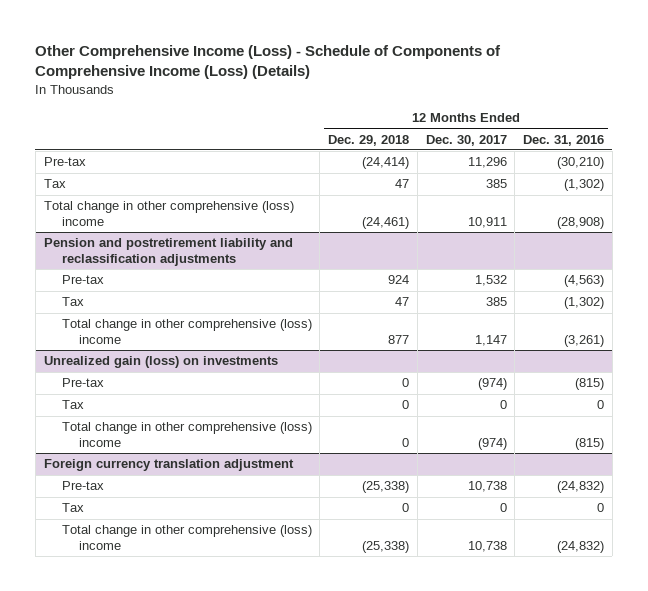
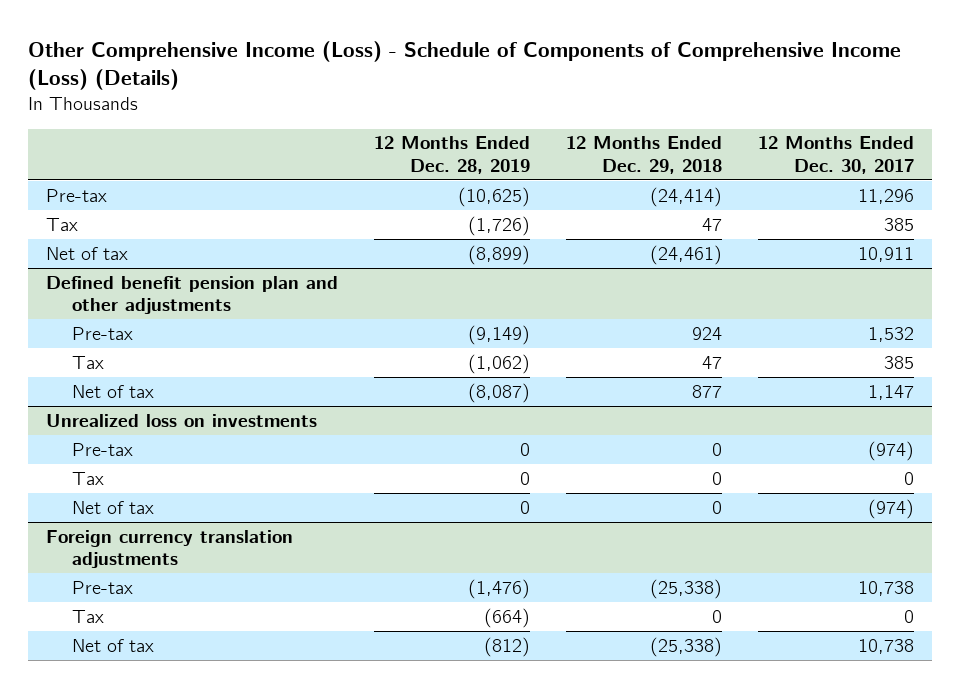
- | 12 Months Ended Dec. 29, 2018 | 12 Months Ended Dec. 30, 2017 | 12 Months Ended Dec. 31, 2016
+ | 12 Months Ended Dec. 28, 2019 | 12 Months Ended Dec. 29, 2018 | 12 Months Ended Dec. 30, 2017
- Total change in other comprehensive (loss) income | (24,461) | 10,911 | (28,908)
- Pension and postretirement liability and reclassification adjustments
+ Net of tax | (8,899) | (24,461) | 10,911
+ Defined benefit pension plan and other adjustments
- Total change in other comprehensive (loss) income | 877 | 1,147 | (3,261)
- Unrealized gain (loss) on investments
+ Net of tax | (8,087) | 877 | 1,147
+ Unrealized loss on investments
- Total change in other comprehensive (loss) income | 0 | (974) | (815)
- Foreign currency translation adjustment
+ Net of tax | 0 | 0 | (974)
+ Foreign currency translation adjustments
- Total change in other comprehensive (loss) income | (25,338) | 10,738 | (24,832)
+ Net of tax | (812) | (25,338) | 10,738

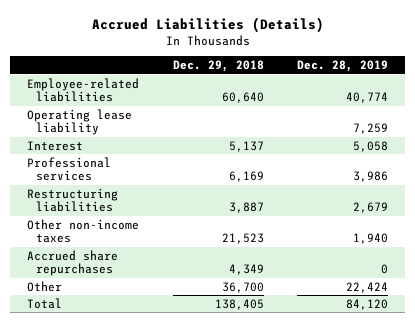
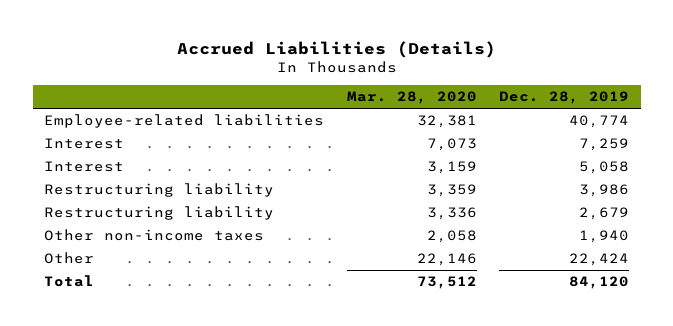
- | Dec. 29, 2018 | Dec. 28, 2019
+ | Mar. 28, 2020 | Dec. 28, 2019
- Operating lease liability | | 7,259
+ Interest | 7,073 | 7,259
- Professional services | 6,169 | 3,986
- Restructuring liabilities | 3,887 | 2,679
+ Restructuring liability | 3,359 | 3,986
+ Restructuring liability | 3,336 | 2,679
- Accrued share repurchases | 4,349 | 0

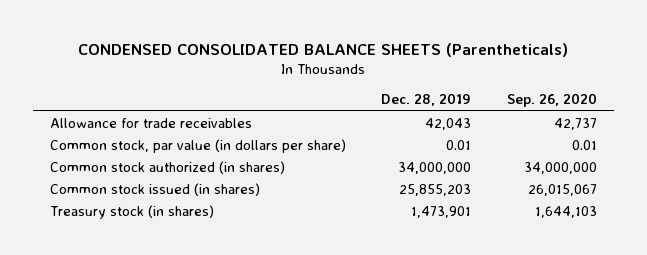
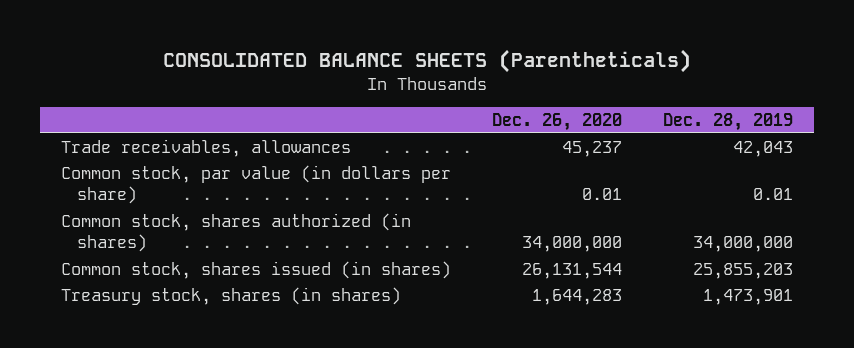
- CONDENSED CONSOLIDATED BALANCE SHEETS (Parentheticals)
+ CONSOLIDATED BALANCE SHEETS (Parentheticals)
- | Dec. 28, 2019 | Sep. 26, 2020
+ | Dec. 26, 2020 | Dec. 28, 2019
- Allowance for trade receivables | 42,043 | 42,737
+ Trade receivables, allowances | 45,237 | 42,043
- Common stock authorized (in shares) | 34,000,000 | 34,000,000
- Common stock issued (in shares) | 25,855,203 | 26,015,067
- Treasury stock (in shares) | 1,473,901 | 1,644,103
+ Common stock, shares authorized (in shares) | 34,000,000 | 34,000,000
+ Common stock, shares issued (in shares) | 26,131,544 | 25,855,203
+ Treasury stock, shares (in shares) | 1,644,283 | 1,473,901

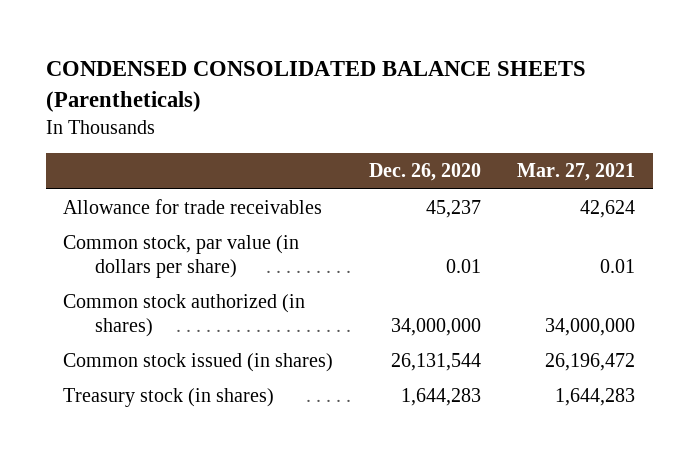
- CONSOLIDATED BALANCE SHEETS (Parentheticals)
+ CONDENSED CONSOLIDATED BALANCE SHEETS (Parentheticals)
- | Dec. 26, 2020 | Dec. 28, 2019
+ | Dec. 26, 2020 | Mar. 27, 2021
- Trade receivables, allowances | 45,237 | 42,043
+ Allowance for trade receivables | 45,237 | 42,624
- Common stock, shares authorized (in shares) | 34,000,000 | 34,000,000
- Common stock, shares issued (in shares) | 26,131,544 | 25,855,203
- Treasury stock, shares (in shares) | 1,644,283 | 1,473,901
+ Common stock authorized (in shares) | 34,000,000 | 34,000,000
+ Common stock issued (in shares) | 26,131,544 | 26,196,472
+ Treasury stock (in shares) | 1,644,283 | 1,644,283

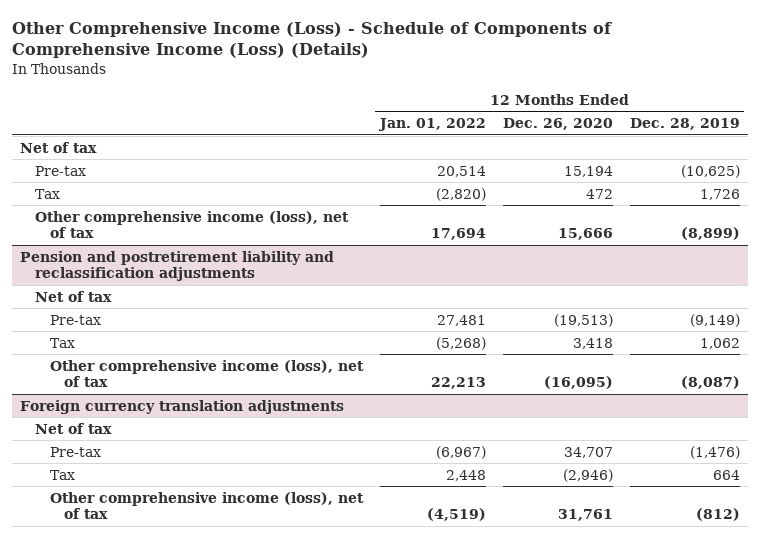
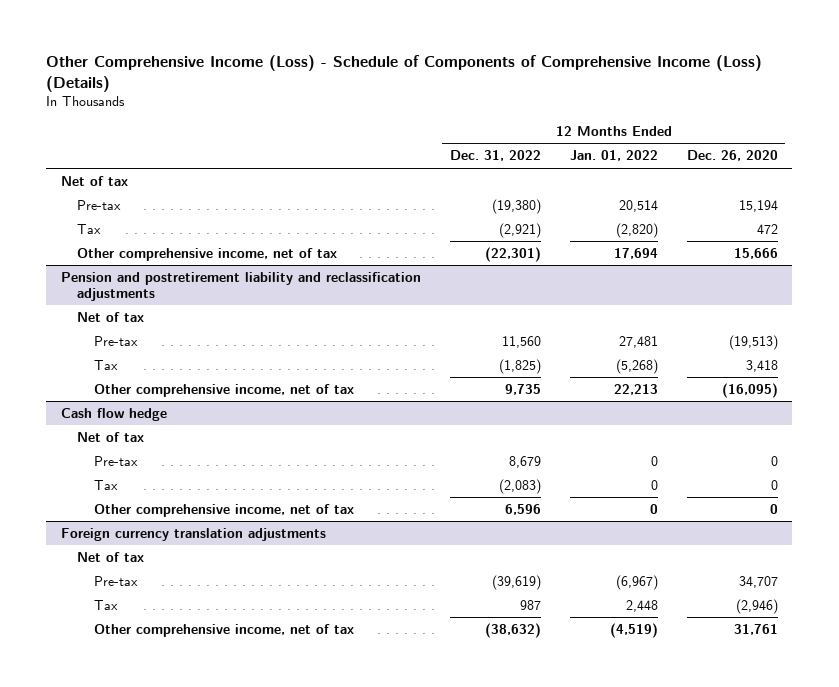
- | 12 Months Ended Jan. 01, 2022 | 12 Months Ended Dec. 26, 2020 | 12 Months Ended Dec. 28, 2019
+ | 12 Months Ended Dec. 31, 2022 | 12 Months Ended Jan. 01, 2022 | 12 Months Ended Dec. 26, 2020
- Other comprehensive income (loss), net of tax | 17,694 | 15,666 | (8,899)
+ Other comprehensive income, net of tax | (22,301) | 17,694 | 15,666
@ Pension and postretirement liability and reclassification adjustments
- Other comprehensive income (loss), net of tax | 22,213 | (16,095) | (8,087)
+ Other comprehensive income, net of tax | 9,735 | 22,213 | (16,095)
+ Cash flow hedge
+ Net of tax
+ Pre-tax | 8,679 | 0 | 0
+ Tax | (2,083) | 0 | 0
+ Other comprehensive income, net of tax | 6,596 | 0 | 0
@ Foreign currency translation adjustments
- Other comprehensive income (loss), net of tax | (4,519) | 31,761 | (812)
+ Other comprehensive income, net of tax | (38,632) | (4,519) | 31,761

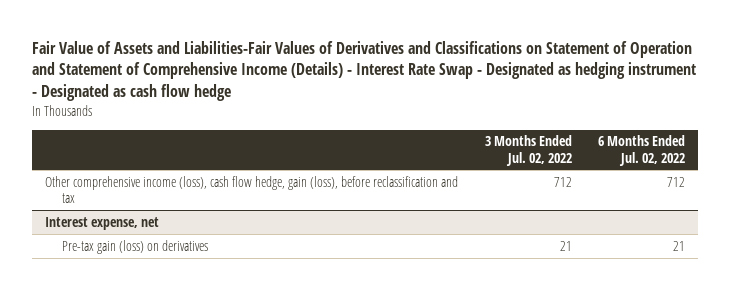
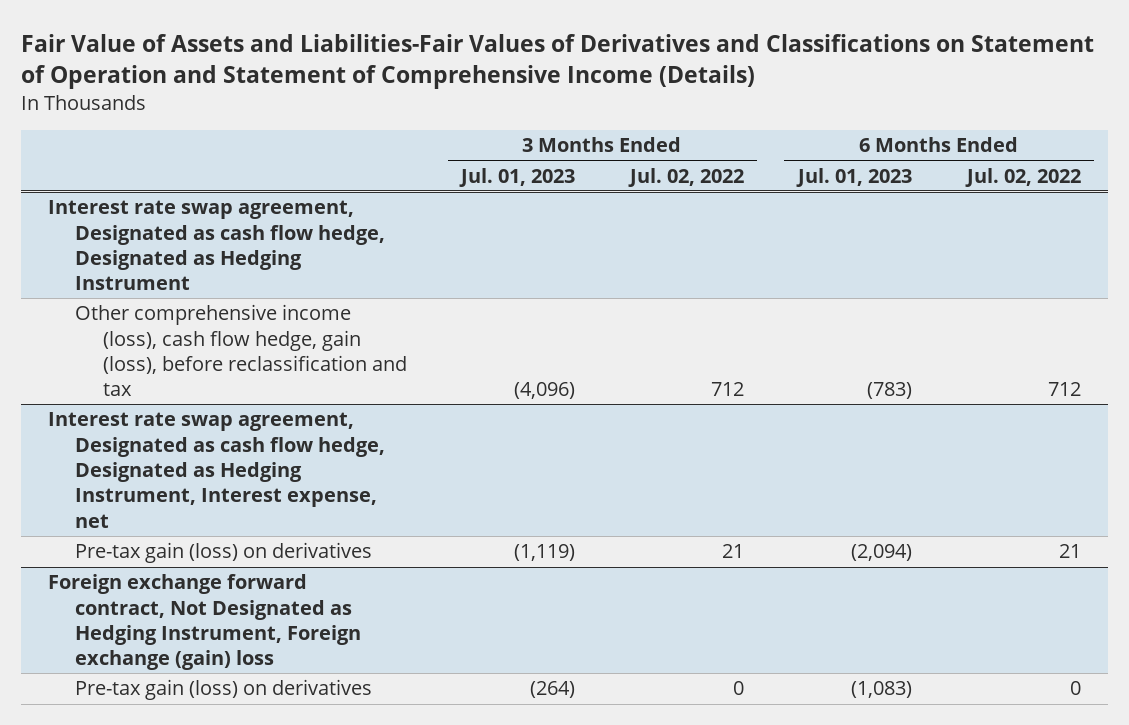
- Fair Value of Assets and Liabilities-Fair Values of Derivatives and Classifications on Statement of Operation and Statement of Comprehensive Income (Details) - Interest Rate Swap - Designated as hedging instrument - Designated as cash flow hedge
+ Fair Value of Assets and Liabilities-Fair Values of Derivatives and Classifications on Statement of Operation and Statement of Comprehensive Income (Details)
- | 3 Months Ended Jul. 02, 2022 | 6 Months Ended Jul. 02, 2022
+ | 3 Months Ended Jul. 01, 2023 | 3 Months Ended Jul. 02, 2022 | 6 Months Ended Jul. 01, 2023 | 6 Months Ended Jul. 02, 2022
+ Interest rate swap agreement, Designated as cash flow hedge, Designated as Hedging Instrument
- Interest expense, net
+ Interest rate swap agreement, Designated as cash flow hedge, Designated as Hedging Instrument, Interest expense, net
+ Foreign exchange forward contract, Not Designated as Hedging Instrument, Foreign exchange (gain) loss
+ Pre-tax gain (loss) on derivatives | (264) | 0 | (1,083) | 0

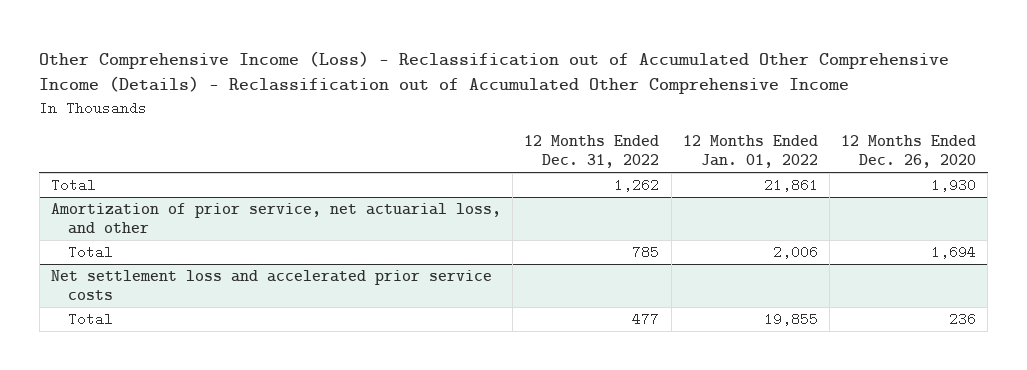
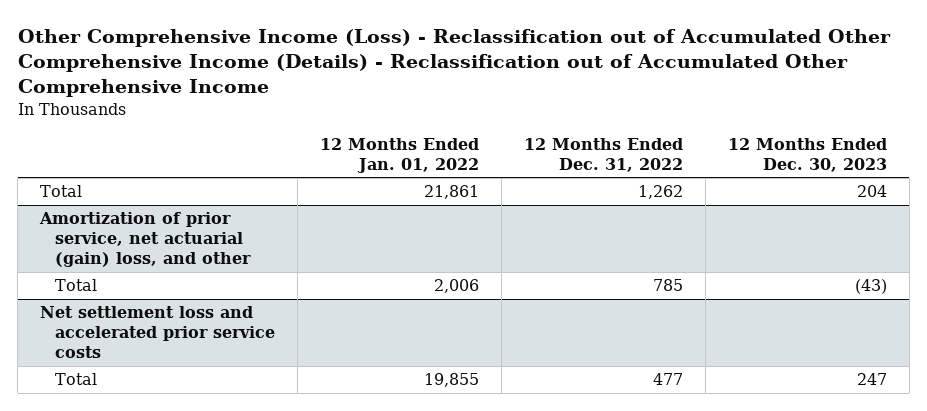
- | 12 Months Ended Dec. 31, 2022 | 12 Months Ended Jan. 01, 2022 | 12 Months Ended Dec. 26, 2020
+ | 12 Months Ended Jan. 01, 2022 | 12 Months Ended Dec. 31, 2022 | 12 Months Ended Dec. 30, 2023
- Amortization of prior service, net actuarial loss, and other
+ Amortization of prior service, net actuarial (gain) loss, and other

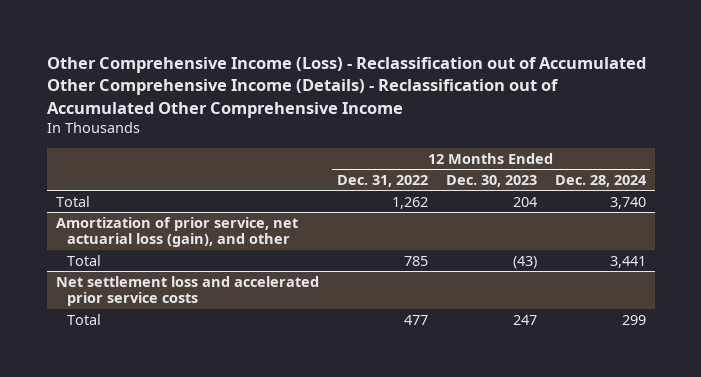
- | 12 Months Ended Jan. 01, 2022 | 12 Months Ended Dec. 31, 2022 | 12 Months Ended Dec. 30, 2023
+ | 12 Months Ended Dec. 31, 2022 | 12 Months Ended Dec. 30, 2023 | 12 Months Ended Dec. 28, 2024
- Amortization of prior service, net actuarial (gain) loss, and other
+ Amortization of prior service, net actuarial loss (gain), and other

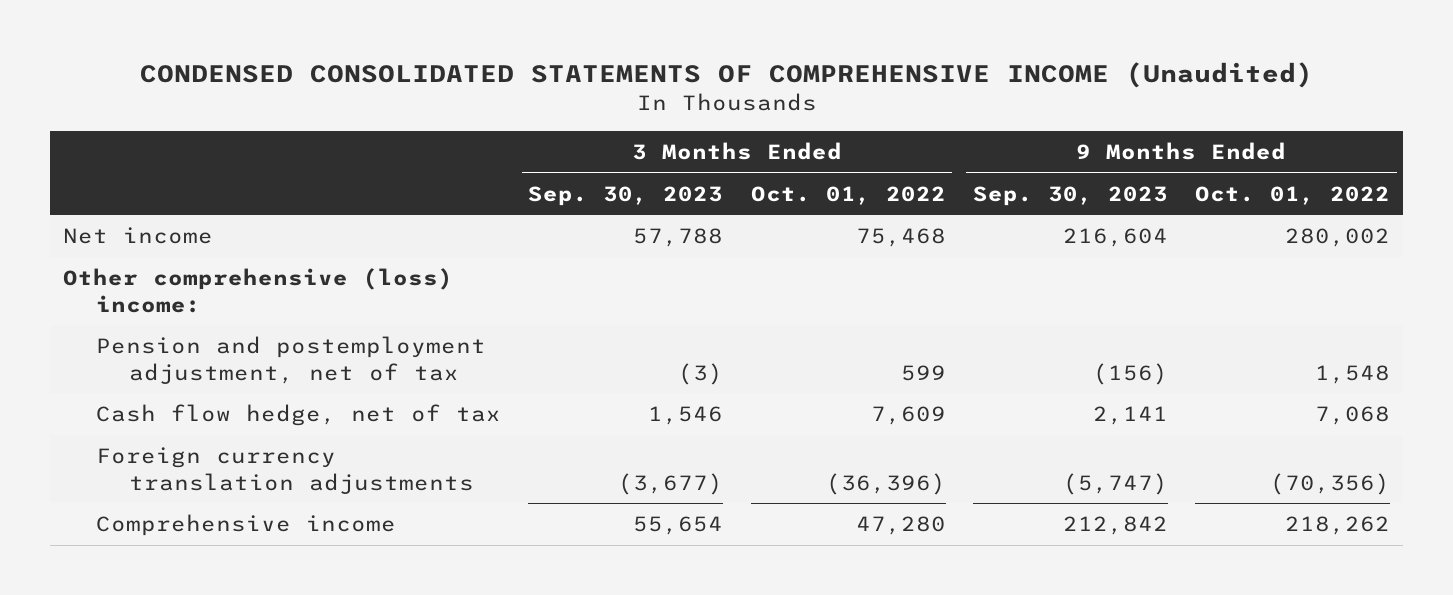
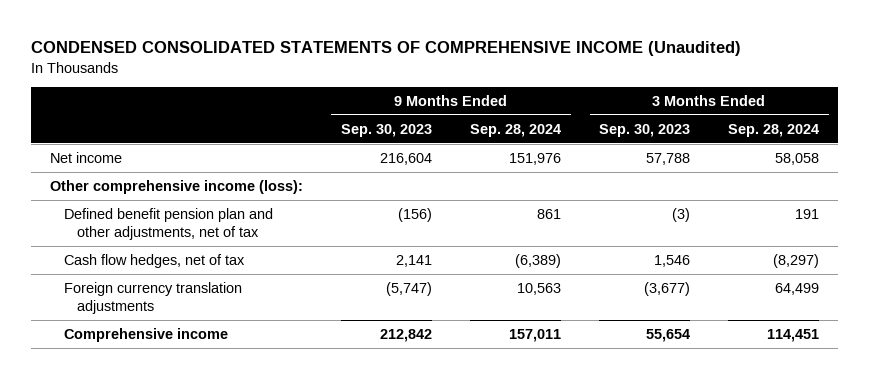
- | 3 Months Ended Sep. 30, 2023 | 3 Months Ended Oct. 01, 2022 | 9 Months Ended Sep. 30, 2023 | 9 Months Ended Oct. 01, 2022
+ | 9 Months Ended Sep. 30, 2023 | 9 Months Ended Sep. 28, 2024 | 3 Months Ended Sep. 30, 2023 | 3 Months Ended Sep. 28, 2024
- Other comprehensive (loss) income:
- Pension and postemployment adjustment, net of tax | (3) | 599 | (156) | 1,548
- Cash flow hedge, net of tax | 1,546 | 7,609 | 2,141 | 7,068
+ Other comprehensive income (loss):
+ Defined benefit pension plan and other adjustments, net of tax | (156) | 861 | (3) | 191
+ Cash flow hedges, net of tax | 2,141 | (6,389) | 1,546 | (8,297)

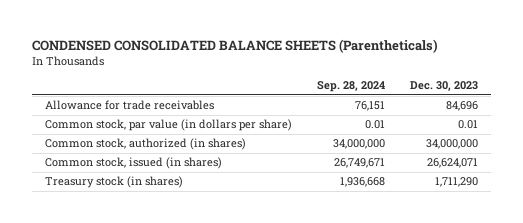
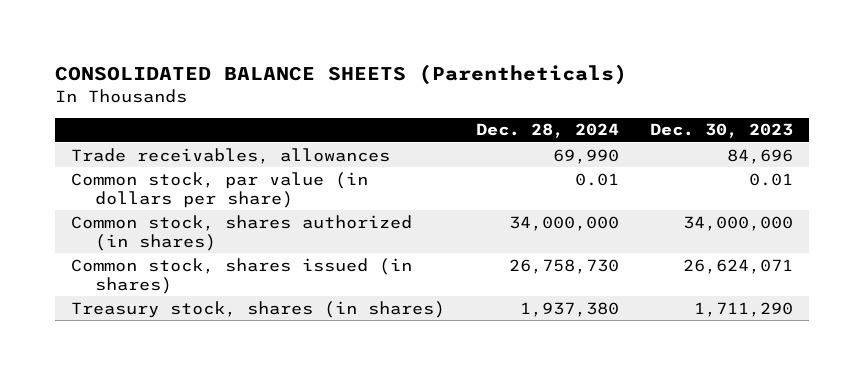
- CONDENSED CONSOLIDATED BALANCE SHEETS (Parentheticals)
+ CONSOLIDATED BALANCE SHEETS (Parentheticals)
- | Sep. 28, 2024 | Dec. 30, 2023
+ | Dec. 28, 2024 | Dec. 30, 2023
- Allowance for trade receivables | 76,151 | 84,696
+ Trade receivables, allowances | 69,990 | 84,696
- Common stock, authorized (in shares) | 34,000,000 | 34,000,000
- Common stock, issued (in shares) | 26,749,671 | 26,624,071
- Treasury stock (in shares) | 1,936,668 | 1,711,290
+ Common stock, shares authorized (in shares) | 34,000,000 | 34,000,000
+ Common stock, shares issued (in shares) | 26,758,730 | 26,624,071
+ Treasury stock, shares (in shares) | 1,937,380 | 1,711,290

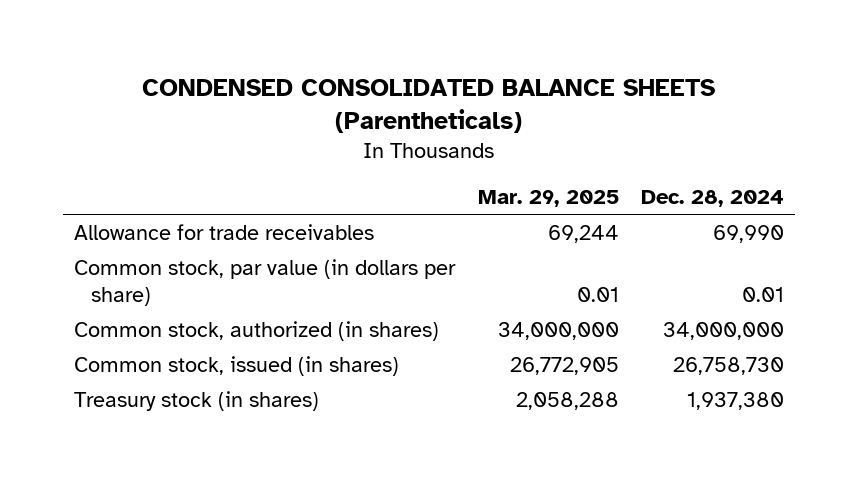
- CONSOLIDATED BALANCE SHEETS (Parentheticals)
+ CONDENSED CONSOLIDATED BALANCE SHEETS (Parentheticals)
- | Dec. 28, 2024 | Dec. 30, 2023
+ | Mar. 29, 2025 | Dec. 28, 2024
- Trade receivables, allowances | 69,990 | 84,696
+ Allowance for trade receivables | 69,244 | 69,990
- Common stock, shares authorized (in shares) | 34,000,000 | 34,000,000
- Common stock, shares issued (in shares) | 26,758,730 | 26,624,071
- Treasury stock, shares (in shares) | 1,937,380 | 1,711,290
+ Common stock, authorized (in shares) | 34,000,000 | 34,000,000
+ Common stock, issued (in shares) | 26,772,905 | 26,758,730
+ Treasury stock (in shares) | 2,058,288 | 1,937,380

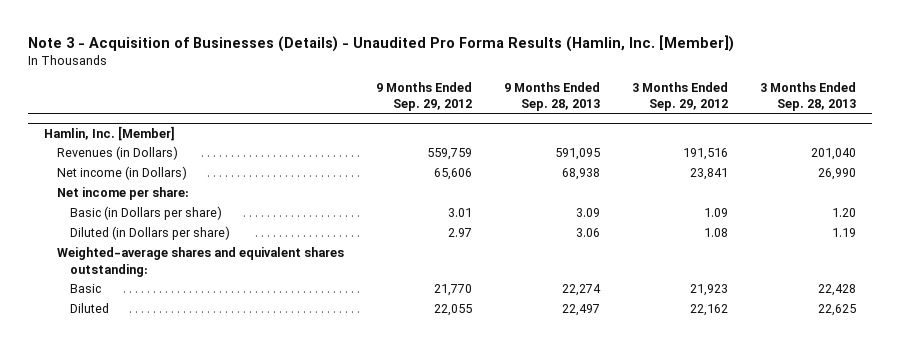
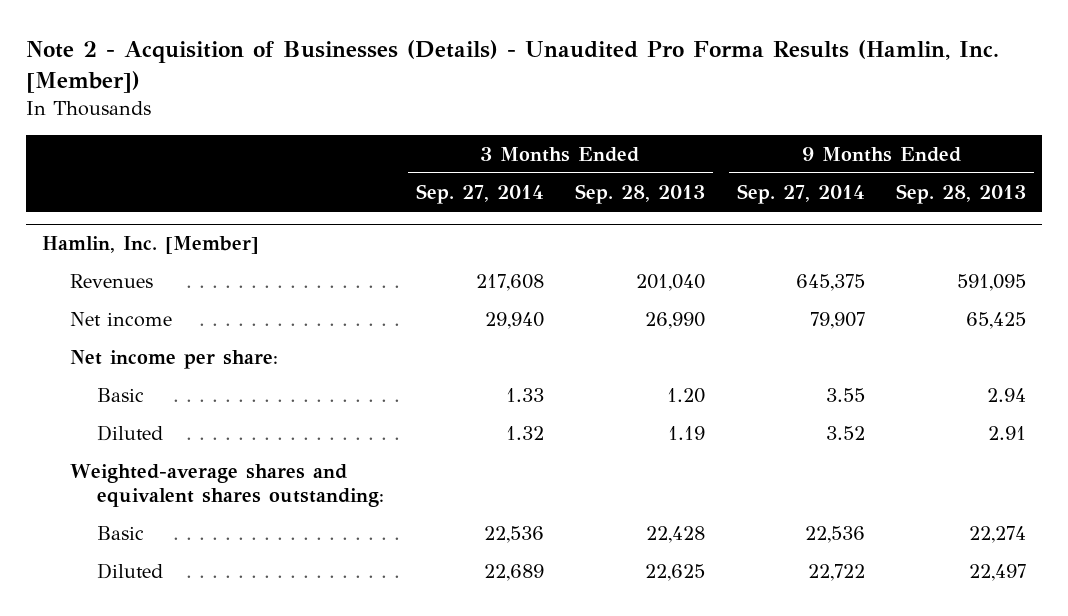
- Note 3 - Acquisition of Businesses (Details) - Unaudited Pro Forma Results (Hamlin, Inc. [Member])
+ Note 2 - Acquisition of Businesses (Details) - Unaudited Pro Forma Results (Hamlin, Inc. [Member])
- | 9 Months Ended Sep. 29, 2012 | 9 Months Ended Sep. 28, 2013 | 3 Months Ended Sep. 29, 2012 | 3 Months Ended Sep. 28, 2013
+ | 3 Months Ended Sep. 27, 2014 | 3 Months Ended Sep. 28, 2013 | 9 Months Ended Sep. 27, 2014 | 9 Months Ended Sep. 28, 2013
@ Hamlin, Inc. [Member]
- Revenues (in Dollars) | 559,759 | 591,095 | 191,516 | 201,040
- Net income (in Dollars) | 65,606 | 68,938 | 23,841 | 26,990
+ Revenues | 217,608 | 201,040 | 645,375 | 591,095
+ Net income | 29,940 | 26,990 | 79,907 | 65,425
- Basic (in Dollars per share) | 3.01 | 3.09 | 1.09 | 1.20
- Diluted (in Dollars per share) | 2.97 | 3.06 | 1.08 | 1.19
+ Basic | 1.33 | 1.20 | 3.55 | 2.94
+ Diluted | 1.32 | 1.19 | 3.52 | 2.91

